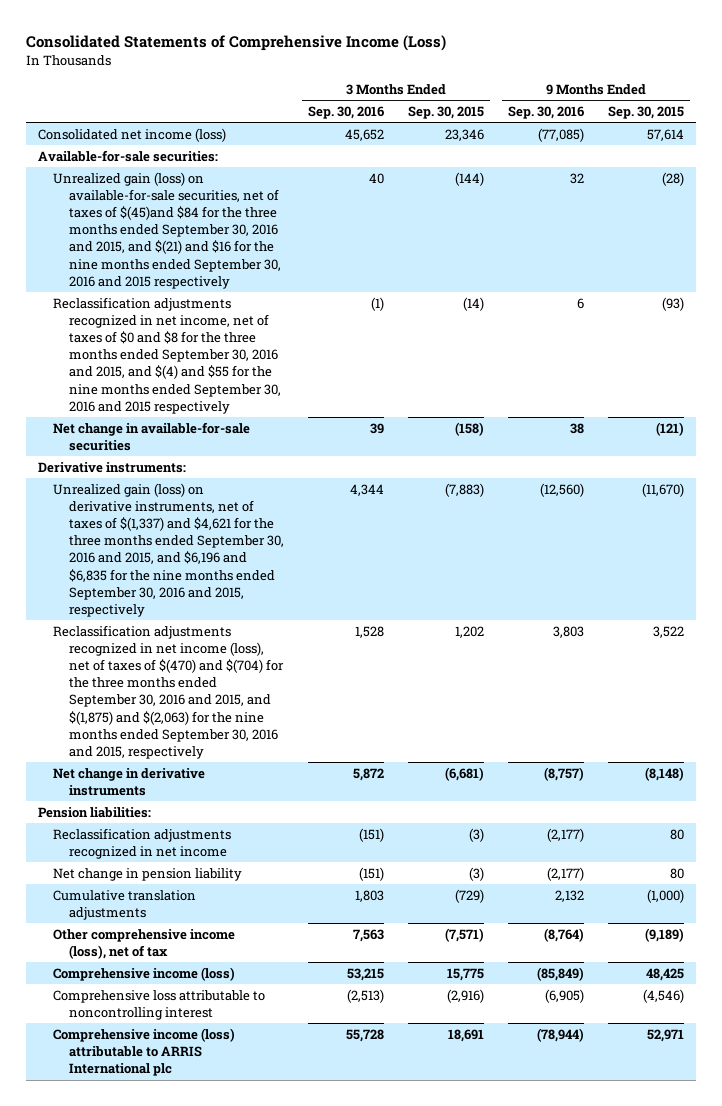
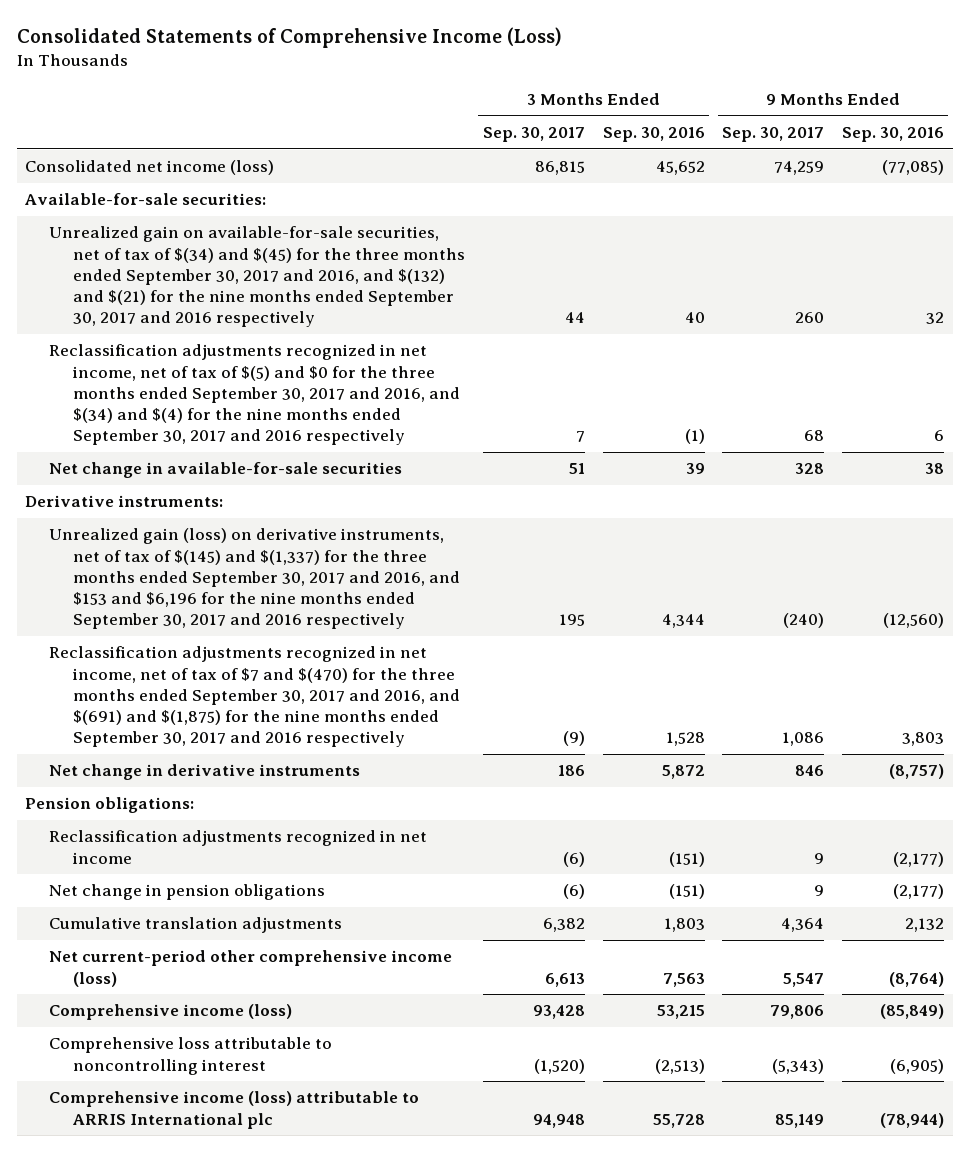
- | 3 Months Ended Sep. 30, 2016 | 3 Months Ended Sep. 30, 2015 | 9 Months Ended Sep. 30, 2016 | 9 Months Ended Sep. 30, 2015
+ | 3 Months Ended Sep. 30, 2017 | 3 Months Ended Sep. 30, 2016 | 9 Months Ended Sep. 30, 2017 | 9 Months Ended Sep. 30, 2016
- Unrealized gain (loss) on available-for-sale securities, net of taxes of $(45)and $84 for the three months ended September 30, 2016 and 2015, and $(21) and $16 for the nine months ended September 30, 2016 and 2015 respectively | 40 | (144) | 32 | (28)
- Reclassification adjustments recognized in net income, net of taxes of $0 and $8 for the three months ended September 30, 2016 and 2015, and $(4) and $55 for the nine months ended September 30, 2016 and 2015 respectively | (1) | (14) | 6 | (93)
+ Unrealized gain on available-for-sale securities, net of tax of $(34) and $(45) for the three months ended September 30, 2017 and 2016, and $(132) and $(21) for the nine months ended September 30, 2017 and 2016 respectively | 44 | 40 | 260 | 32
+ Reclassification adjustments recognized in net income, net of tax of $(5) and $0 for the three months ended September 30, 2017 and 2016, and $(34) and $(4) for the nine months ended September 30, 2017 and 2016 respectively | 7 | (1) | 68 | 6
- Unrealized gain (loss) on derivative instruments, net of taxes of $(1,337) and $4,621 for the three months ended September 30, 2016 and 2015, and $6,196 and $6,835 for the nine months ended September 30, 2016 and 2015, respectively | 4,344 | (7,883) | (12,560) | (11,670)
- Reclassification adjustments recognized in net income (loss), net of taxes of $(470) and $(704) for the three months ended September 30, 2016 and 2015, and $(1,875) and $(2,063) for the nine months ended September 30, 2016 and 2015, respectively | 1,528 | 1,202 | 3,803 | 3,522
+ Unrealized gain (loss) on derivative instruments, net of tax of $(145) and $(1,337) for the three months ended September 30, 2017 and 2016, and $153 and $6,196 for the nine months ended September 30, 2017 and 2016 respectively | 195 | 4,344 | (240) | (12,560)
+ Reclassification adjustments recognized in net income, net of tax of $7 and $(470) for the three months ended September 30, 2017 and 2016, and $(691) and $(1,875) for the nine months ended September 30, 2017 and 2016 respectively | (9) | 1,528 | 1,086 | 3,803
- Pension liabilities:
+ Pension obligations:
- Net change in pension liability | (151) | (3) | (2,177) | 80
+ Net change in pension obligations | (6) | (151) | 9 | (2,177)
- Other comprehensive income (loss), net of tax | 7,563 | (7,571) | (8,764) | (9,189)
+ Net current-period other comprehensive income (loss) | 6,613 | 7,563 | 5,547 | (8,764)

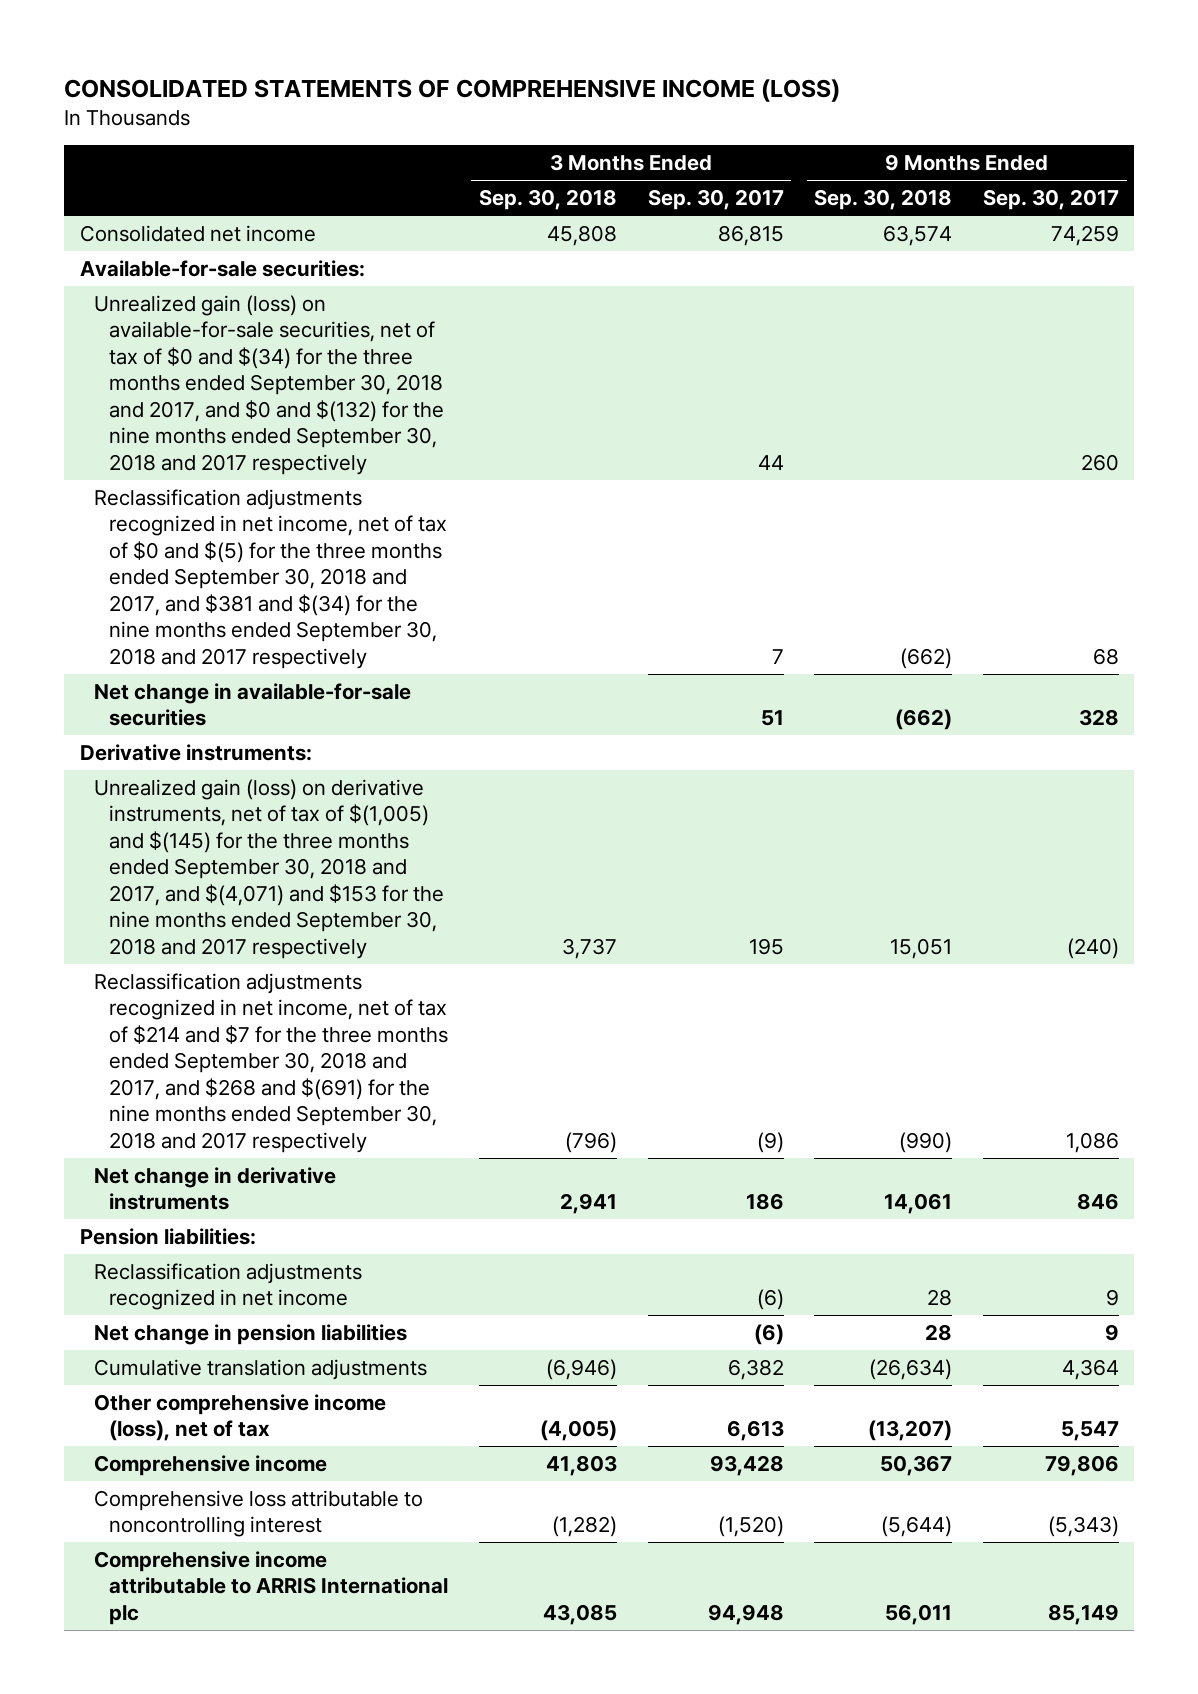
- Consolidated Statements of Comprehensive Income (Loss)
+ CONSOLIDATED STATEMENTS OF COMPREHENSIVE INCOME (LOSS)
- | 3 Months Ended Sep. 30, 2017 | 3 Months Ended Sep. 30, 2016 | 9 Months Ended Sep. 30, 2017 | 9 Months Ended Sep. 30, 2016
+ | 3 Months Ended Sep. 30, 2018 | 3 Months Ended Sep. 30, 2017 | 9 Months Ended Sep. 30, 2018 | 9 Months Ended Sep. 30, 2017
- Consolidated net income (loss) | 86,815 | 45,652 | 74,259 | (77,085)
+ Consolidated net income | 45,808 | 86,815 | 63,574 | 74,259
- Unrealized gain on available-for-sale securities, net of tax of $(34) and $(45) for the three months ended September 30, 2017 and 2016, and $(132) and $(21) for the nine months ended September 30, 2017 and 2016 respectively | 44 | 40 | 260 | 32
- Reclassification adjustments recognized in net income, net of tax of $(5) and $0 for the three months ended September 30, 2017 and 2016, and $(34) and $(4) for the nine months ended September 30, 2017 and 2016 respectively | 7 | (1) | 68 | 6
+ Unrealized gain (loss) on available-for-sale securities, net of tax of $0 and $(34) for the three months ended September 30, 2018 and 2017, and $0 and $(132) for the nine months ended September 30, 2018 and 2017 respectively | | 44 | | 260
+ Reclassification adjustments recognized in net income, net of tax of $0 and $(5) for the three months ended September 30, 2018 and 2017, and $381 and $(34) for the nine months ended September 30, 2018 and 2017 respectively | | 7 | (662) | 68
- Unrealized gain (loss) on derivative instruments, net of tax of $(145) and $(1,337) for the three months ended September 30, 2017 and 2016, and $153 and $6,196 for the nine months ended September 30, 2017 and 2016 respectively | 195 | 4,344 | (240) | (12,560)
- Reclassification adjustments recognized in net income, net of tax of $7 and $(470) for the three months ended September 30, 2017 and 2016, and $(691) and $(1,875) for the nine months ended September 30, 2017 and 2016 respectively | (9) | 1,528 | 1,086 | 3,803
+ Unrealized gain (loss) on derivative instruments, net of tax of $(1,005) and $(145) for the three months ended September 30, 2018 and 2017, and $(4,071) and $153 for the nine months ended September 30, 2018 and 2017 respectively | 3,737 | 195 | 15,051 | (240)
+ Reclassification adjustments recognized in net income, net of tax of $214 and $7 for the three months ended September 30, 2018 and 2017, and $268 and $(691) for the nine months ended September 30, 2018 and 2017 respectively | (796) | (9) | (990) | 1,086
- Pension obligations:
+ Pension liabilities:
- Net change in pension obligations | (6) | (151) | 9 | (2,177)
+ Net change in pension liabilities | | (6) | 28 | 9
- Net current-period other comprehensive income (loss) | 6,613 | 7,563 | 5,547 | (8,764)
- Comprehensive income (loss) | 93,428 | 53,215 | 79,806 | (85,849)
+ Other comprehensive income (loss), net of tax | (4,005) | 6,613 | (13,207) | 5,547
+ Comprehensive income | 41,803 | 93,428 | 50,367 | 79,806
- Comprehensive income (loss) attributable to ARRIS International plc | 94,948 | 55,728 | 85,149 | (78,944)
+ Comprehensive income attributable to ARRIS International plc | 43,085 | 94,948 | 56,011 | 85,149

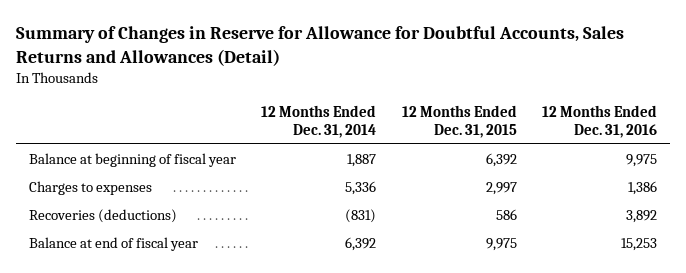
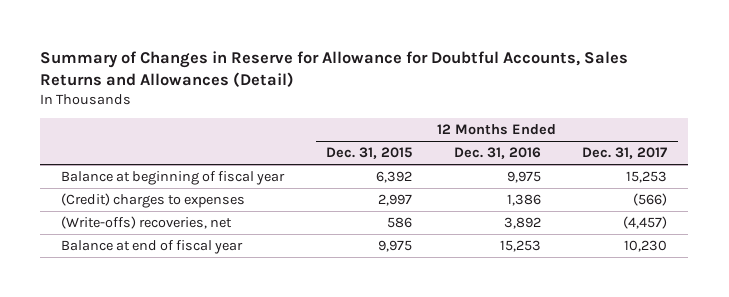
- | 12 Months Ended Dec. 31, 2014 | 12 Months Ended Dec. 31, 2015 | 12 Months Ended Dec. 31, 2016
+ | 12 Months Ended Dec. 31, 2015 | 12 Months Ended Dec. 31, 2016 | 12 Months Ended Dec. 31, 2017
- Charges to expenses | 5,336 | 2,997 | 1,386
- Recoveries (deductions) | (831) | 586 | 3,892
+ (Credit) charges to expenses | 2,997 | 1,386 | (566)
+ (Write-offs) recoveries, net | 586 | 3,892 | (4,457)

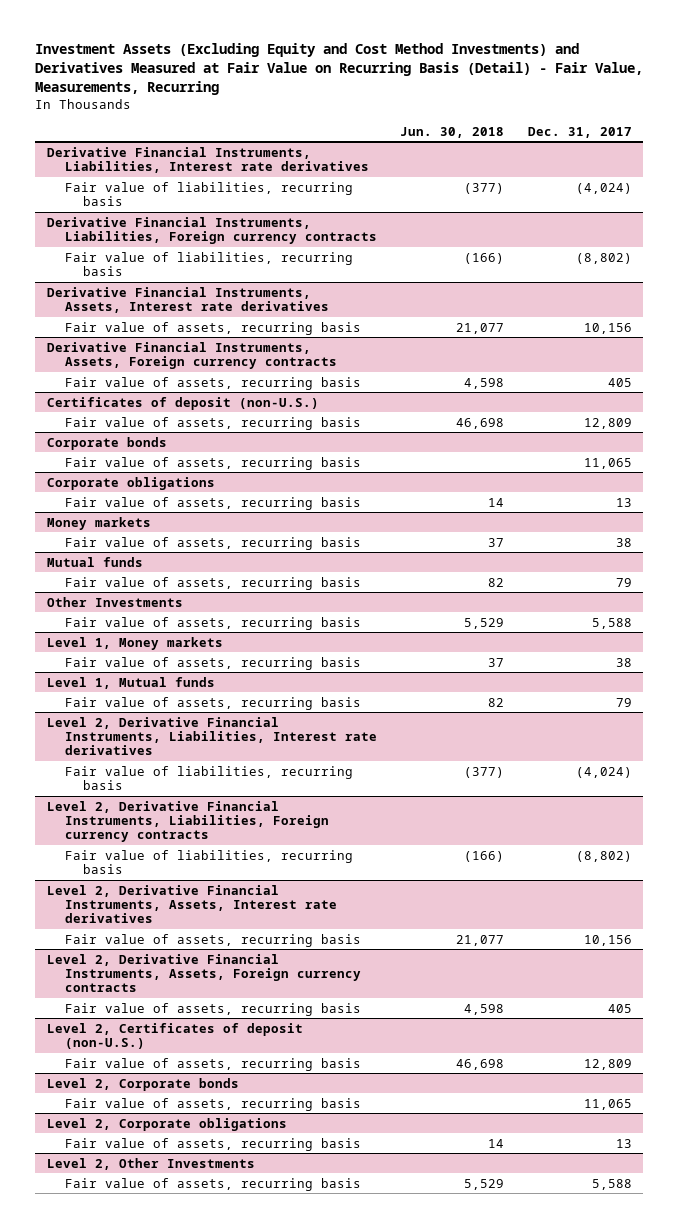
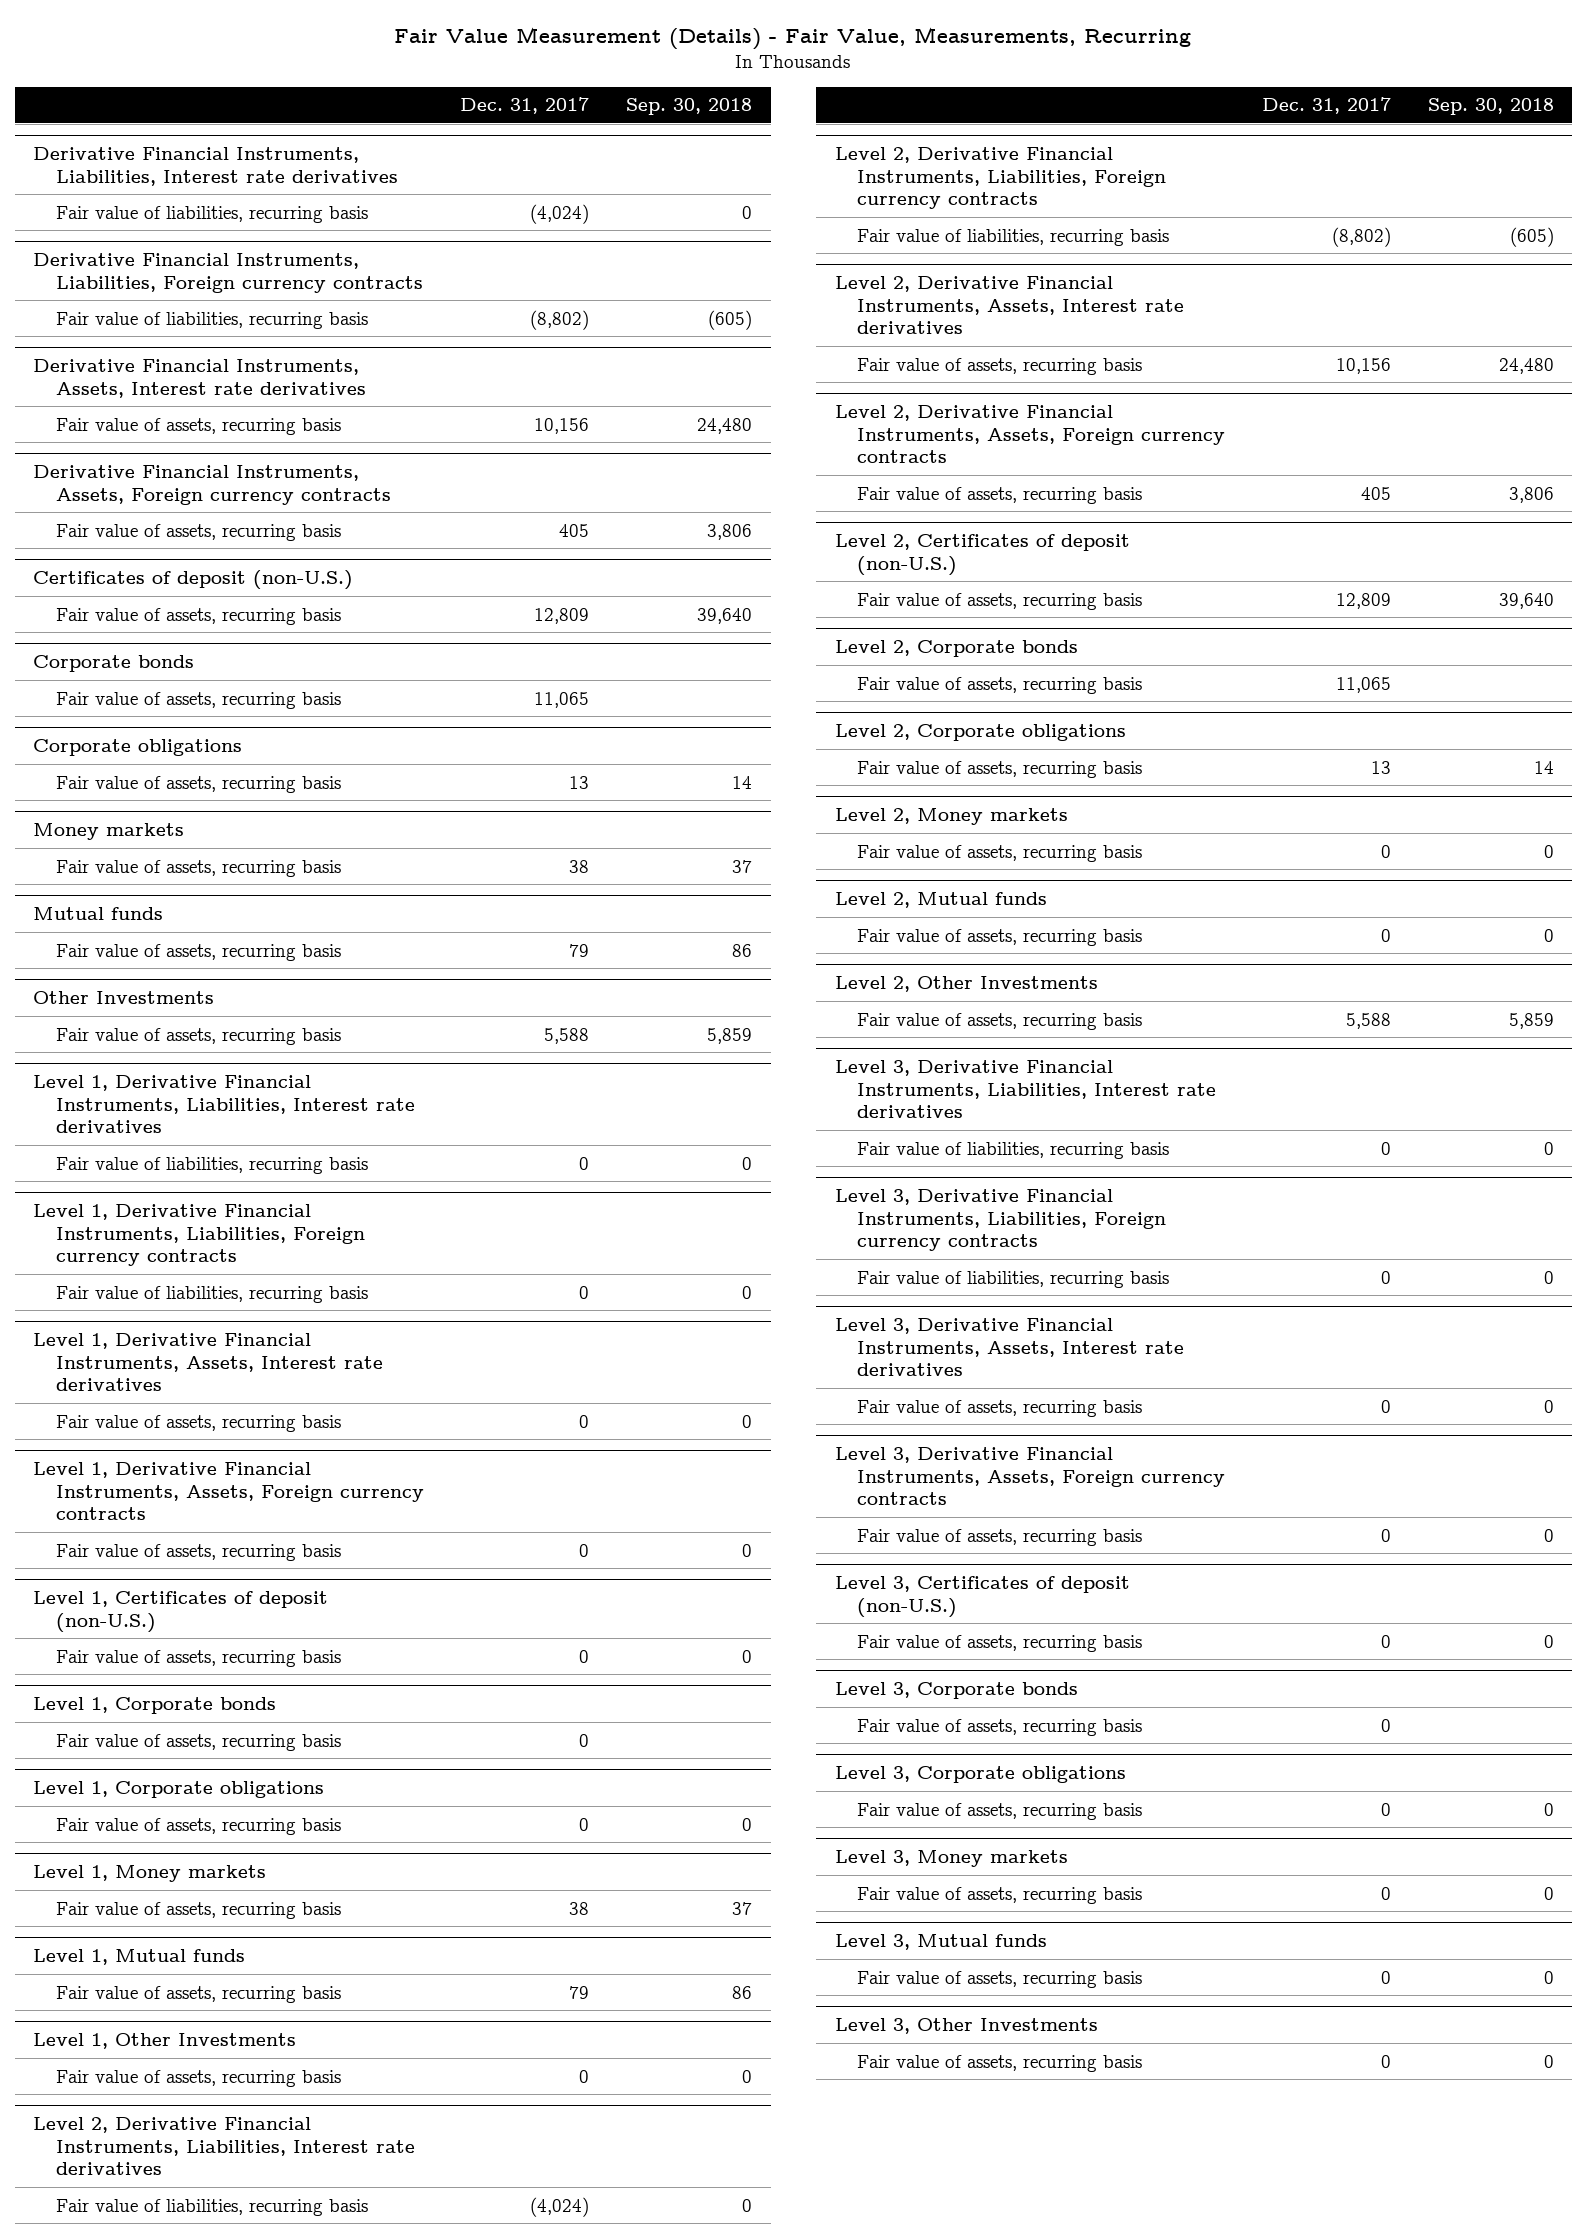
- Investment Assets (Excluding Equity and Cost Method Investments) and Derivatives Measured at Fair Value on Recurring Basis (Detail) - Fair Value, Measurements, Recurring
+ Fair Value Measurement (Details) - Fair Value, Measurements, Recurring
- | Jun. 30, 2018 | Dec. 31, 2017
+ | Dec. 31, 2017 | Sep. 30, 2018
+ Level 1, Derivative Financial Instruments, Liabilities, Interest rate derivatives
+ Fair value of liabilities, recurring basis | 0 | 0
+ Level 1, Derivative Financial Instruments, Liabilities, Foreign currency contracts
+ Fair value of liabilities, recurring basis | 0 | 0
+ Level 1, Derivative Financial Instruments, Assets, Interest rate derivatives
+ Fair value of assets, recurring basis | 0 | 0
+ Level 1, Derivative Financial Instruments, Assets, Foreign currency contracts
+ Fair value of assets, recurring basis | 0 | 0
+ Level 1, Certificates of deposit (non-U.S.)
+ Fair value of assets, recurring basis | 0 | 0
+ Level 1, Corporate bonds
+ Fair value of assets, recurring basis | 0 |
+ Level 1, Corporate obligations
+ Fair value of assets, recurring basis | 0 | 0
+ Level 1, Other Investments
+ Fair value of assets, recurring basis | 0 | 0
+ Level 2, Money markets
+ Fair value of assets, recurring basis | 0 | 0
+ Level 2, Mutual funds
+ Fair value of assets, recurring basis | 0 | 0
+ Level 3, Derivative Financial Instruments, Liabilities, Interest rate derivatives
+ Fair value of liabilities, recurring basis | 0 | 0
+ Level 3, Derivative Financial Instruments, Liabilities, Foreign currency contracts
+ Fair value of liabilities, recurring basis | 0 | 0
+ Level 3, Derivative Financial Instruments, Assets, Interest rate derivatives
+ Fair value of assets, recurring basis | 0 | 0
+ Level 3, Derivative Financial Instruments, Assets, Foreign currency contracts
+ Fair value of assets, recurring basis | 0 | 0
+ Level 3, Certificates of deposit (non-U.S.)
+ Fair value of assets, recurring basis | 0 | 0
+ Level 3, Corporate bonds
+ Fair value of assets, recurring basis | 0 |
+ Level 3, Corporate obligations
+ Fair value of assets, recurring basis | 0 | 0
+ Level 3, Money markets
+ Fair value of assets, recurring basis | 0 | 0
+ Level 3, Mutual funds
+ Fair value of assets, recurring basis | 0 | 0
+ Level 3, Other Investments
+ Fair value of assets, recurring basis | 0 | 0

